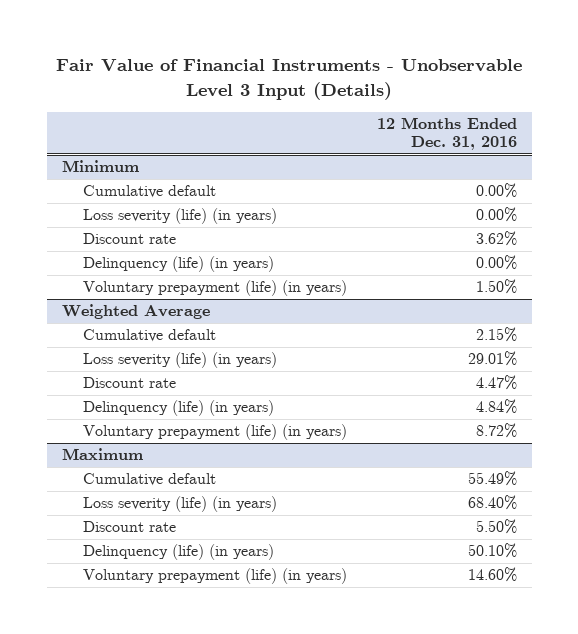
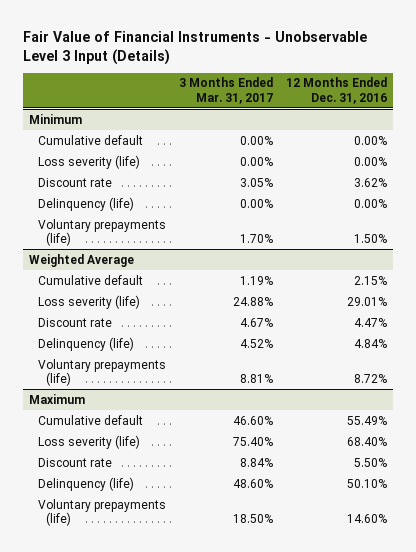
- | 12 Months Ended Dec. 31, 2016
+ | 3 Months Ended Mar. 31, 2017 | 12 Months Ended Dec. 31, 2016
@ Minimum
- Loss severity (life) (in years) | 0.00%
+ Loss severity (life) | 0.00% | 0.00%
- Delinquency (life) (in years) | 0.00%
- Voluntary prepayment (life) (in years) | 1.50%
+ Delinquency (life) | 0.00% | 0.00%
+ Voluntary prepayments (life) | 1.70% | 1.50%
@ Weighted Average
- Loss severity (life) (in years) | 29.01%
+ Loss severity (life) | 24.88% | 29.01%
- Delinquency (life) (in years) | 4.84%
- Voluntary prepayment (life) (in years) | 8.72%
+ Delinquency (life) | 4.52% | 4.84%
+ Voluntary prepayments (life) | 8.81% | 8.72%
@ Maximum
- Loss severity (life) (in years) | 68.40%
+ Loss severity (life) | 75.40% | 68.40%
- Delinquency (life) (in years) | 50.10%
- Voluntary prepayment (life) (in years) | 14.60%
+ Delinquency (life) | 48.60% | 50.10%
+ Voluntary prepayments (life) | 18.50% | 14.60%

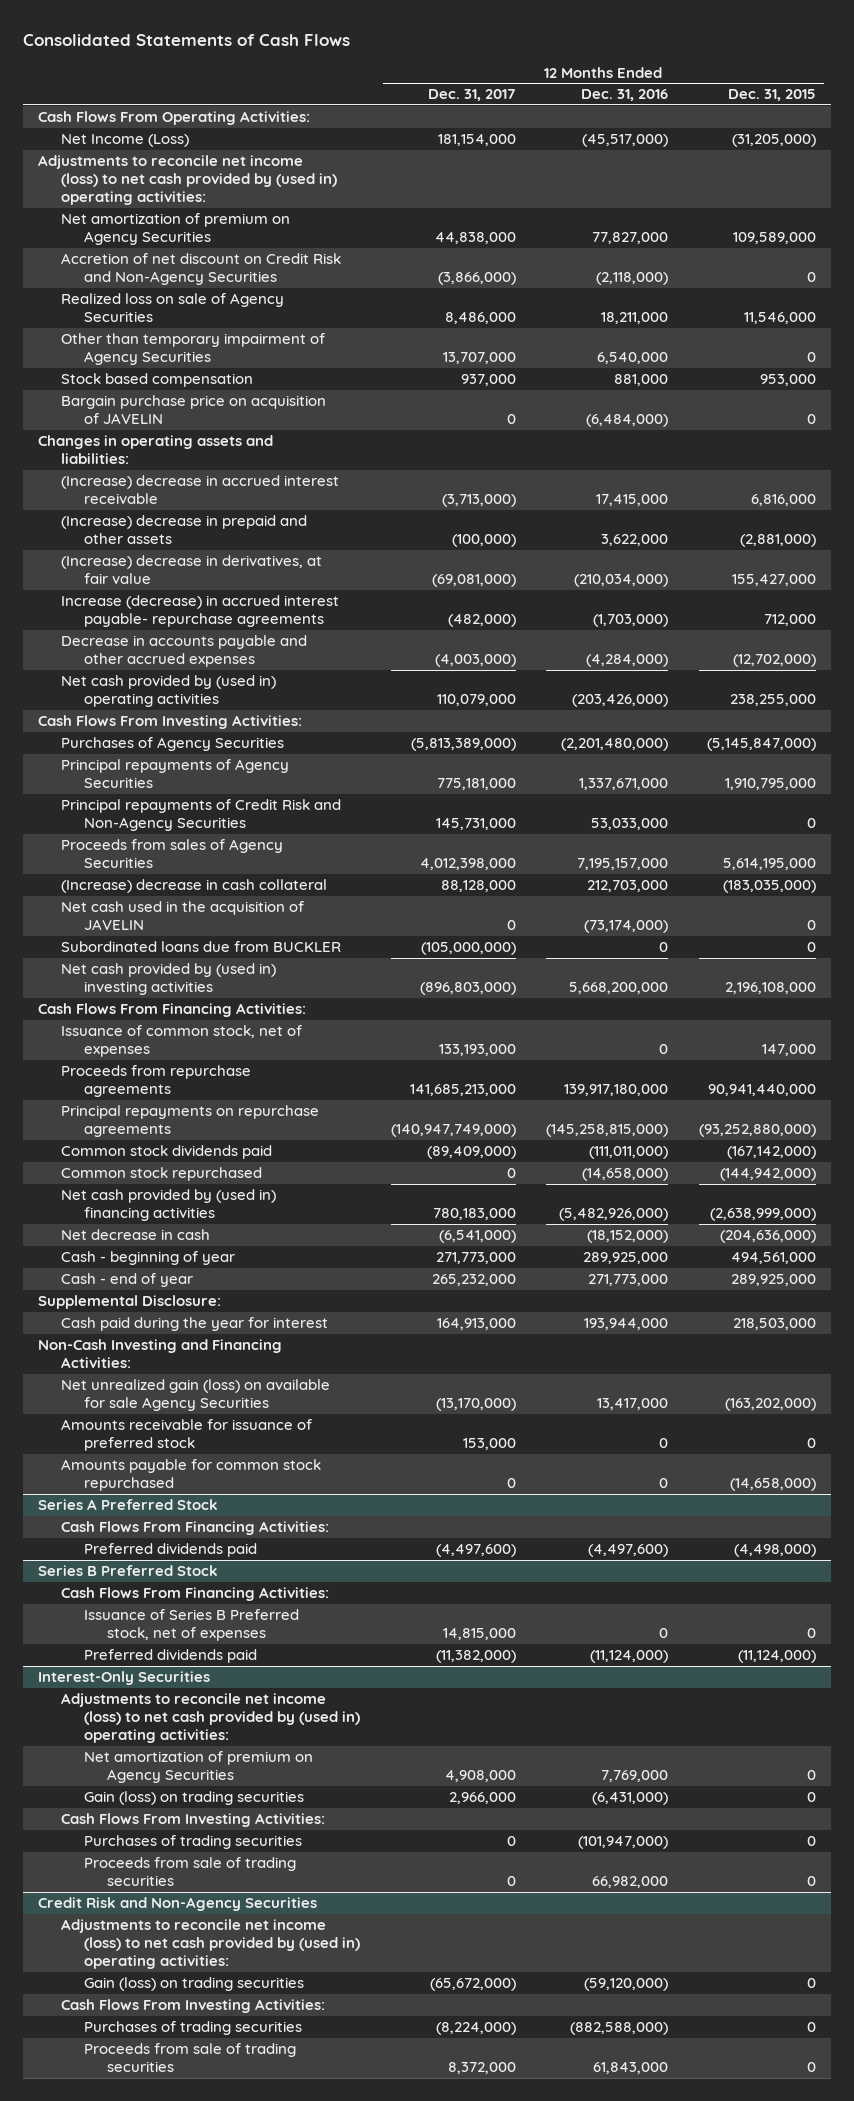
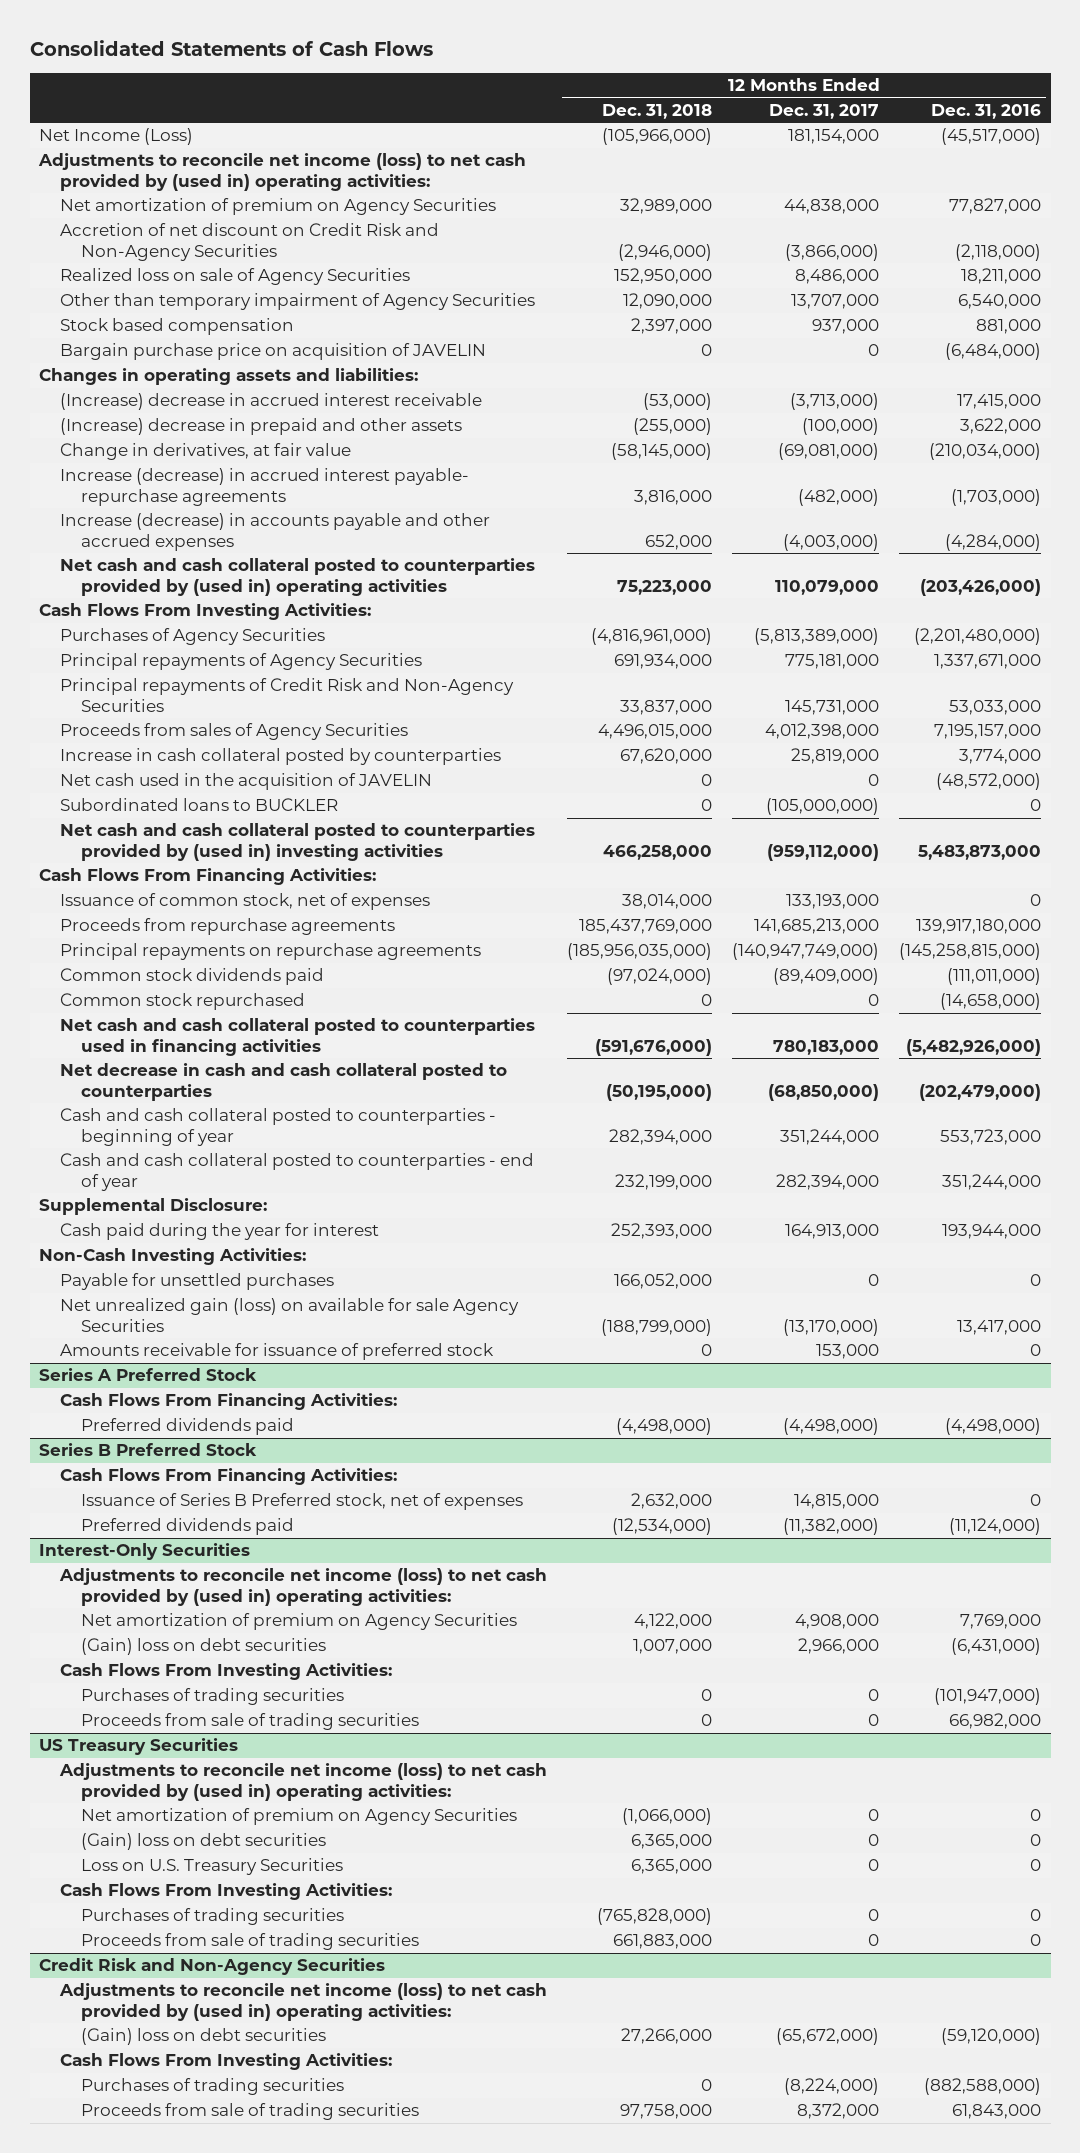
- | 12 Months Ended Dec. 31, 2017 | 12 Months Ended Dec. 31, 2016 | 12 Months Ended Dec. 31, 2015
+ | 12 Months Ended Dec. 31, 2018 | 12 Months Ended Dec. 31, 2017 | 12 Months Ended Dec. 31, 2016
- Cash Flows From Operating Activities:
- (Increase) decrease in derivatives, at fair value | (69,081,000) | (210,034,000) | 155,427,000
+ Change in derivatives, at fair value | (58,145,000) | (69,081,000) | (210,034,000)
- Decrease in accounts payable and other accrued expenses | (4,003,000) | (4,284,000) | (12,702,000)
- Net cash provided by (used in) operating activities | 110,079,000 | (203,426,000) | 238,255,000
+ Increase (decrease) in accounts payable and other accrued expenses | 652,000 | (4,003,000) | (4,284,000)
+ Net cash and cash collateral posted to counterparties provided by (used in) operating activities | 75,223,000 | 110,079,000 | (203,426,000)
- (Increase) decrease in cash collateral | 88,128,000 | 212,703,000 | (183,035,000)
- Net cash used in the acquisition of JAVELIN | 0 | (73,174,000) | 0
- Subordinated loans due from BUCKLER | (105,000,000) | 0 | 0
- Net cash provided by (used in) investing activities | (896,803,000) | 5,668,200,000 | 2,196,108,000
+ Increase in cash collateral posted by counterparties | 67,620,000 | 25,819,000 | 3,774,000
+ Net cash used in the acquisition of JAVELIN | 0 | 0 | (48,572,000)
+ Subordinated loans to BUCKLER | 0 | (105,000,000) | 0
+ Net cash and cash collateral posted to counterparties provided by (used in) investing activities | 466,258,000 | (959,112,000) | 5,483,873,000
- Net cash provided by (used in) financing activities | 780,183,000 | (5,482,926,000) | (2,638,999,000)
- Net decrease in cash | (6,541,000) | (18,152,000) | (204,636,000)
- Cash - beginning of year | 271,773,000 | 289,925,000 | 494,561,000
- Cash - end of year | 265,232,000 | 271,773,000 | 289,925,000
+ Net cash and cash collateral posted to counterparties used in financing activities | (591,676,000) | 780,183,000 | (5,482,926,000)
+ Net decrease in cash and cash collateral posted to counterparties | (50,195,000) | (68,850,000) | (202,479,000)
+ Cash and cash collateral posted to counterparties - beginning of year | 282,394,000 | 351,244,000 | 553,723,000
+ Cash and cash collateral posted to counterparties - end of year | 232,199,000 | 282,394,000 | 351,244,000
- Non-Cash Investing and Financing Activities:
+ Non-Cash Investing Activities:
+ Payable for unsettled purchases | 166,052,000 | 0 | 0
- Amounts payable for common stock repurchased | 0 | 0 | (14,658,000)
@ Series A Preferred Stock
- Preferred dividends paid | (4,497,600) | (4,497,600) | (4,498,000)
+ Preferred dividends paid | (4,498,000) | (4,498,000) | (4,498,000)
@ Interest-Only Securities
- Gain (loss) on trading securities | 2,966,000 | (6,431,000) | 0
+ (Gain) loss on debt securities | 1,007,000 | 2,966,000 | (6,431,000)
+ US Treasury Securities
+ Adjustments to reconcile net income (loss) to net cash provided by (used in) operating activities:
+ Net amortization of premium on Agency Securities | (1,066,000) | 0 | 0
+ (Gain) loss on debt securities | 6,365,000 | 0 | 0
+ Loss on U.S. Treasury Securities | 6,365,000 | 0 | 0
+ Cash Flows From Investing Activities:
+ Purchases of trading securities | (765,828,000) | 0 | 0
+ Proceeds from sale of trading securities | 661,883,000 | 0 | 0
@ Credit Risk and Non-Agency Securities
- Gain (loss) on trading securities | (65,672,000) | (59,120,000) | 0
+ (Gain) loss on debt securities | 27,266,000 | (65,672,000) | (59,120,000)

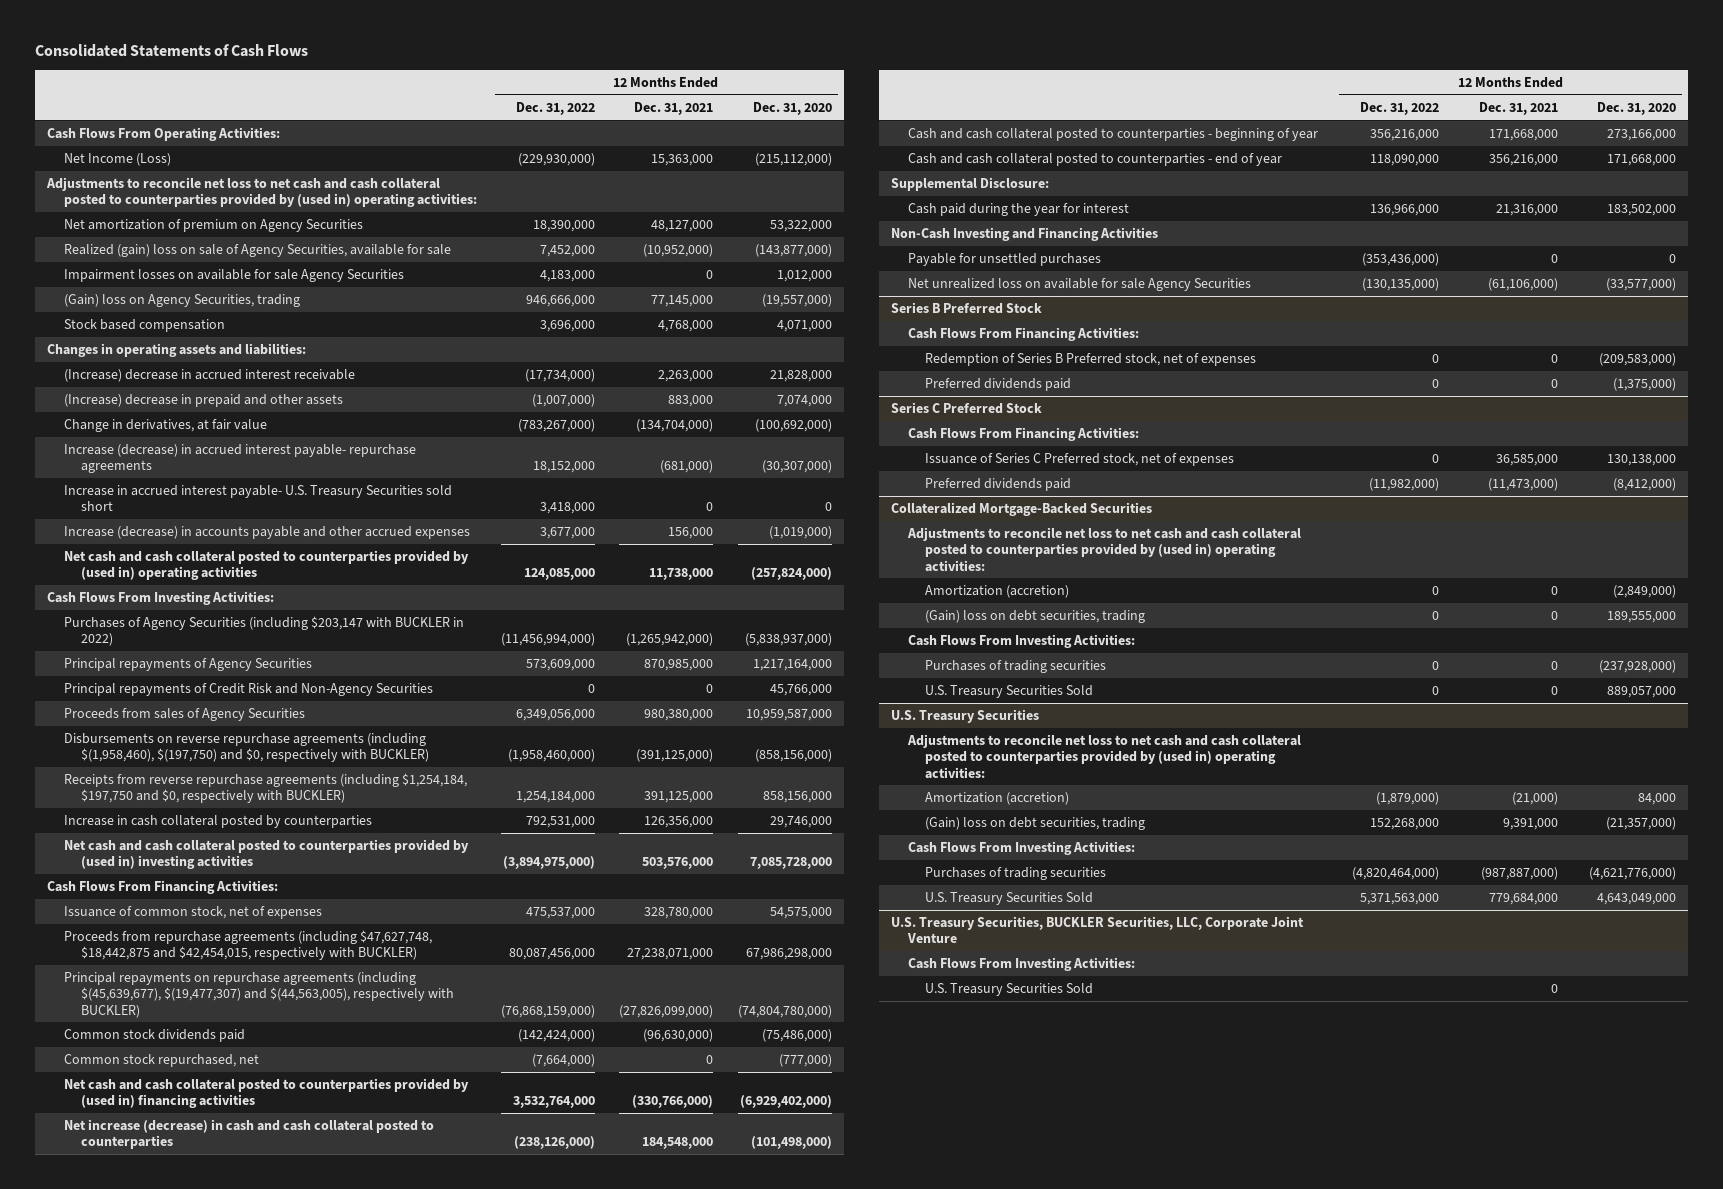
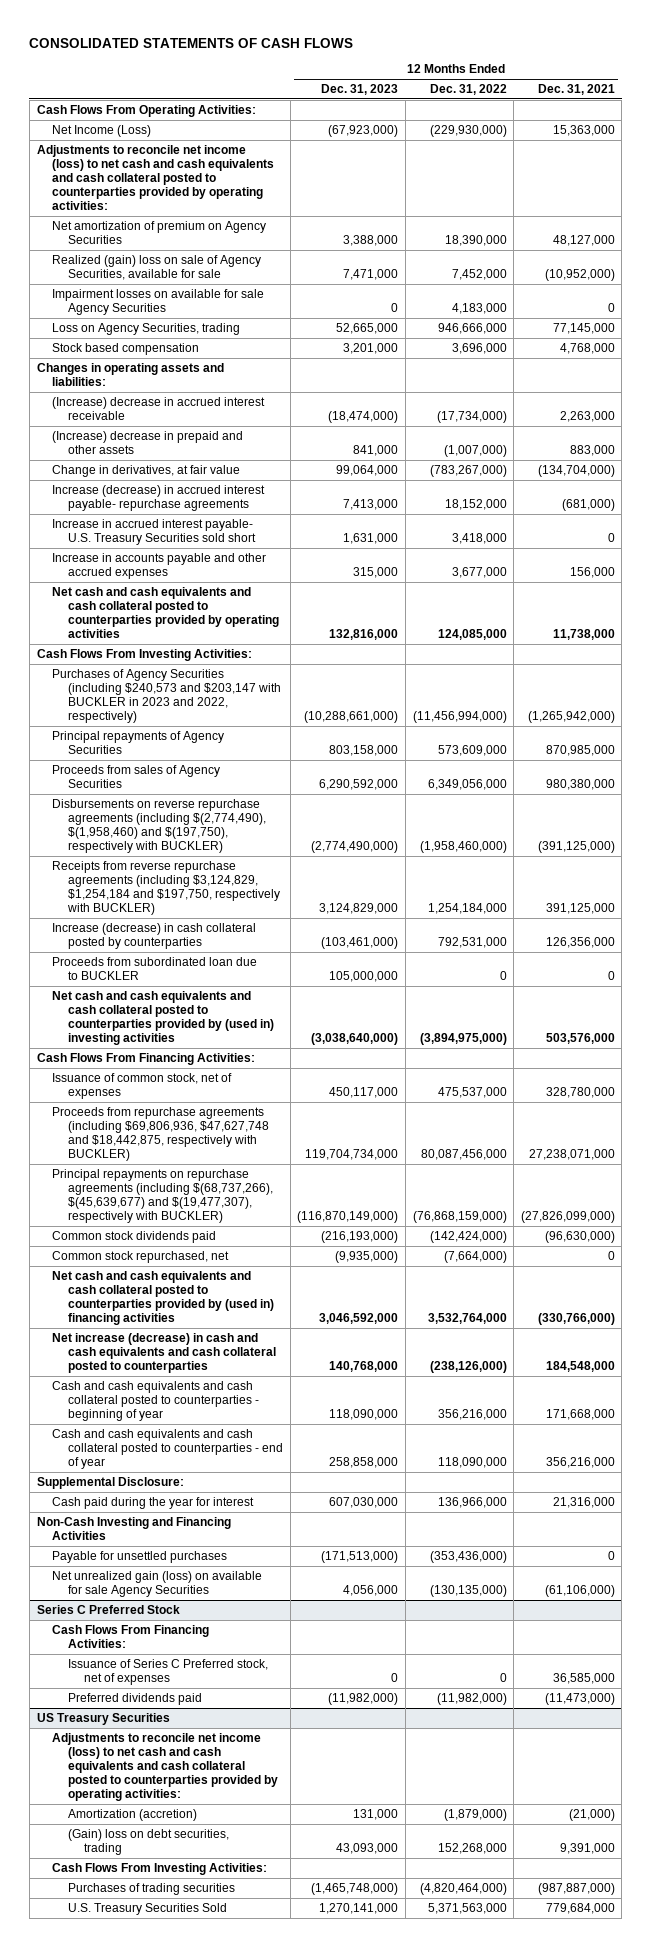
- Consolidated Statements of Cash Flows
+ CONSOLIDATED STATEMENTS OF CASH FLOWS
- | 12 Months Ended Dec. 31, 2022 | 12 Months Ended Dec. 31, 2021 | 12 Months Ended Dec. 31, 2020
+ | 12 Months Ended Dec. 31, 2023 | 12 Months Ended Dec. 31, 2022 | 12 Months Ended Dec. 31, 2021
- Adjustments to reconcile net loss to net cash and cash collateral posted to counterparties provided by (used in) operating activities:
+ Adjustments to reconcile net income (loss) to net cash and cash equivalents and cash collateral posted to counterparties provided by operating activities:
- (Gain) loss on Agency Securities, trading | 946,666,000 | 77,145,000 | (19,557,000)
+ Loss on Agency Securities, trading | 52,665,000 | 946,666,000 | 77,145,000
- Increase (decrease) in accounts payable and other accrued expenses | 3,677,000 | 156,000 | (1,019,000)
- Net cash and cash collateral posted to counterparties provided by (used in) operating activities | 124,085,000 | 11,738,000 | (257,824,000)
+ Increase in accounts payable and other accrued expenses | 315,000 | 3,677,000 | 156,000
+ Net cash and cash equivalents and cash collateral posted to counterparties provided by operating activities | 132,816,000 | 124,085,000 | 11,738,000
- Purchases of Agency Securities (including $203,147 with BUCKLER in 2022) | (11,456,994,000) | (1,265,942,000) | (5,838,937,000)
+ Purchases of Agency Securities (including $240,573 and $203,147 with BUCKLER in 2023 and 2022, respectively) | (10,288,661,000) | (11,456,994,000) | (1,265,942,000)
- Principal repayments of Credit Risk and Non-Agency Securities | 0 | 0 | 45,766,000
- Disbursements on reverse repurchase agreements (including $(1,958,460), $(197,750) and $0, respectively with BUCKLER) | (1,958,460,000) | (391,125,000) | (858,156,000)
- Receipts from reverse repurchase agreements (including $1,254,184, $197,750 and $0, respectively with BUCKLER) | 1,254,184,000 | 391,125,000 | 858,156,000
- Increase in cash collateral posted by counterparties | 792,531,000 | 126,356,000 | 29,746,000
- Net cash and cash collateral posted to counterparties provided by (used in) investing activities | (3,894,975,000) | 503,576,000 | 7,085,728,000
+ Disbursements on reverse repurchase agreements (including $(2,774,490), $(1,958,460) and $(197,750), respectively with BUCKLER) | (2,774,490,000) | (1,958,460,000) | (391,125,000)
+ Receipts from reverse repurchase agreements (including $3,124,829, $1,254,184 and $197,750, respectively with BUCKLER) | 3,124,829,000 | 1,254,184,000 | 391,125,000
+ Increase (decrease) in cash collateral posted by counterparties | (103,461,000) | 792,531,000 | 126,356,000
+ Proceeds from subordinated loan due to BUCKLER | 105,000,000 | 0 | 0
+ Net cash and cash equivalents and cash collateral posted to counterparties provided by (used in) investing activities | (3,038,640,000) | (3,894,975,000) | 503,576,000
- Proceeds from repurchase agreements (including $47,627,748, $18,442,875 and $42,454,015, respectively with BUCKLER) | 80,087,456,000 | 27,238,071,000 | 67,986,298,000
- Principal repayments on repurchase agreements (including $(45,639,677), $(19,477,307) and $(44,563,005), respectively with BUCKLER) | (76,868,159,000) | (27,826,099,000) | (74,804,780,000)
+ Proceeds from repurchase agreements (including $69,806,936, $47,627,748 and $18,442,875, respectively with BUCKLER) | 119,704,734,000 | 80,087,456,000 | 27,238,071,000
+ Principal repayments on repurchase agreements (including $(68,737,266), $(45,639,677) and $(19,477,307), respectively with BUCKLER) | (116,870,149,000) | (76,868,159,000) | (27,826,099,000)
- Net cash and cash collateral posted to counterparties provided by (used in) financing activities | 3,532,764,000 | (330,766,000) | (6,929,402,000)
- Net increase (decrease) in cash and cash collateral posted to counterparties | (238,126,000) | 184,548,000 | (101,498,000)
- Cash and cash collateral posted to counterparties - beginning of year | 356,216,000 | 171,668,000 | 273,166,000
- Cash and cash collateral posted to counterparties - end of year | 118,090,000 | 356,216,000 | 171,668,000
+ Net cash and cash equivalents and cash collateral posted to counterparties provided by (used in) financing activities | 3,046,592,000 | 3,532,764,000 | (330,766,000)
+ Net increase (decrease) in cash and cash equivalents and cash collateral posted to counterparties | 140,768,000 | (238,126,000) | 184,548,000
+ Cash and cash equivalents and cash collateral posted to counterparties - beginning of year | 118,090,000 | 356,216,000 | 171,668,000
+ Cash and cash equivalents and cash collateral posted to counterparties - end of year | 258,858,000 | 118,090,000 | 356,216,000
- Net unrealized loss on available for sale Agency Securities | (130,135,000) | (61,106,000) | (33,577,000)
- Series B Preferred Stock
- Cash Flows From Financing Activities:
- Redemption of Series B Preferred stock, net of expenses | 0 | 0 | (209,583,000)
- Preferred dividends paid | 0 | 0 | (1,375,000)
+ Net unrealized gain (loss) on available for sale Agency Securities | 4,056,000 | (130,135,000) | (61,106,000)
- Collateralized Mortgage-Backed Securities
- Adjustments to reconcile net loss to net cash and cash collateral posted to counterparties provided by (used in) operating activities:
- Amortization (accretion) | 0 | 0 | (2,849,000)
- (Gain) loss on debt securities, trading | 0 | 0 | 189,555,000
- Cash Flows From Investing Activities:
- Purchases of trading securities | 0 | 0 | (237,928,000)
- U.S. Treasury Securities Sold | 0 | 0 | 889,057,000
- U.S. Treasury Securities
- Adjustments to reconcile net loss to net cash and cash collateral posted to counterparties provided by (used in) operating activities:
+ US Treasury Securities
+ Adjustments to reconcile net income (loss) to net cash and cash equivalents and cash collateral posted to counterparties provided by operating activities:
- U.S. Treasury Securities, BUCKLER Securities, LLC, Corporate Joint Venture
- Cash Flows From Investing Activities:
- U.S. Treasury Securities Sold | | 0 |

